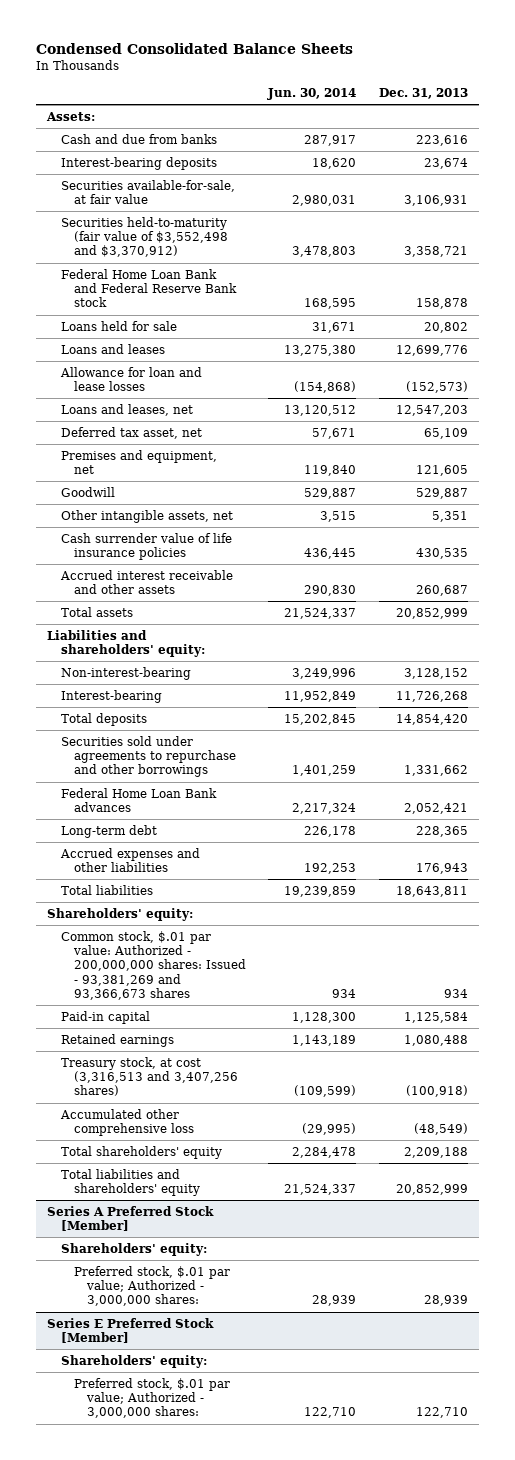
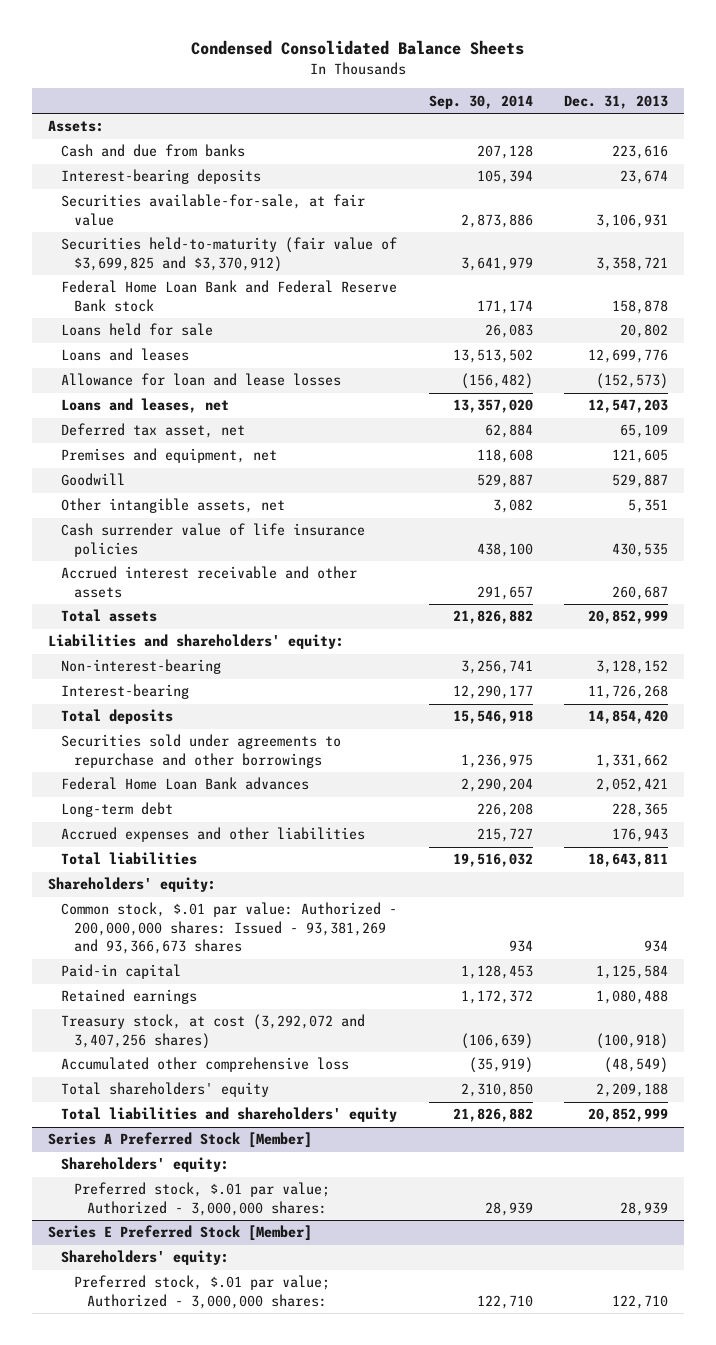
- | Jun. 30, 2014 | Dec. 31, 2013
+ | Sep. 30, 2014 | Dec. 31, 2013
- Securities held-to-maturity (fair value of $3,552,498 and $3,370,912) | 3,478,803 | 3,358,721
+ Securities held-to-maturity (fair value of $3,699,825 and $3,370,912) | 3,641,979 | 3,358,721
- Treasury stock, at cost (3,316,513 and 3,407,256 shares) | (109,599) | (100,918)
+ Treasury stock, at cost (3,292,072 and 3,407,256 shares) | (106,639) | (100,918)

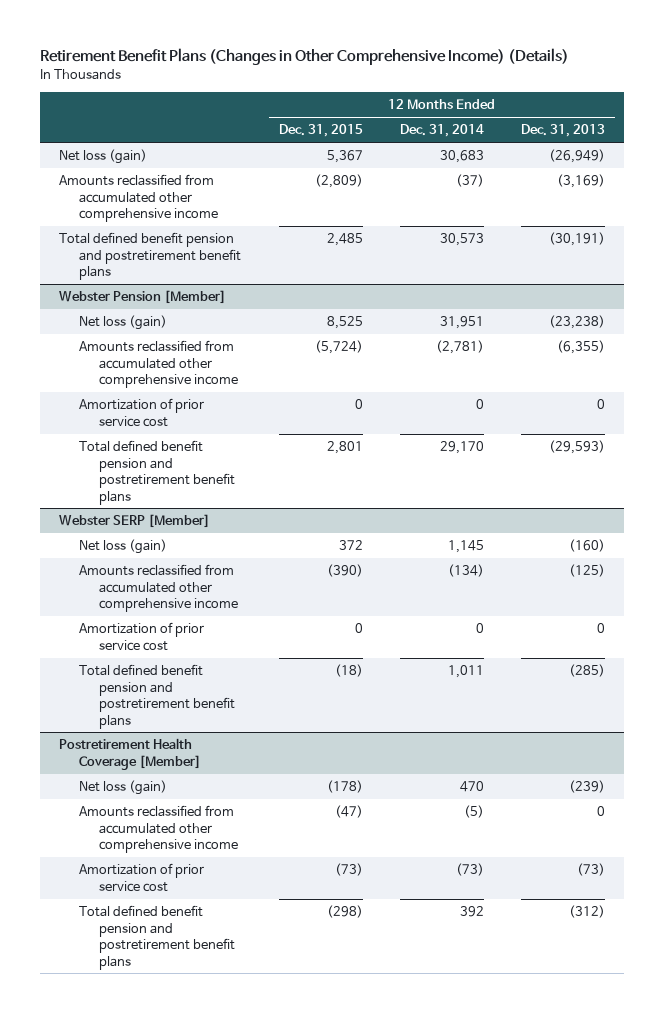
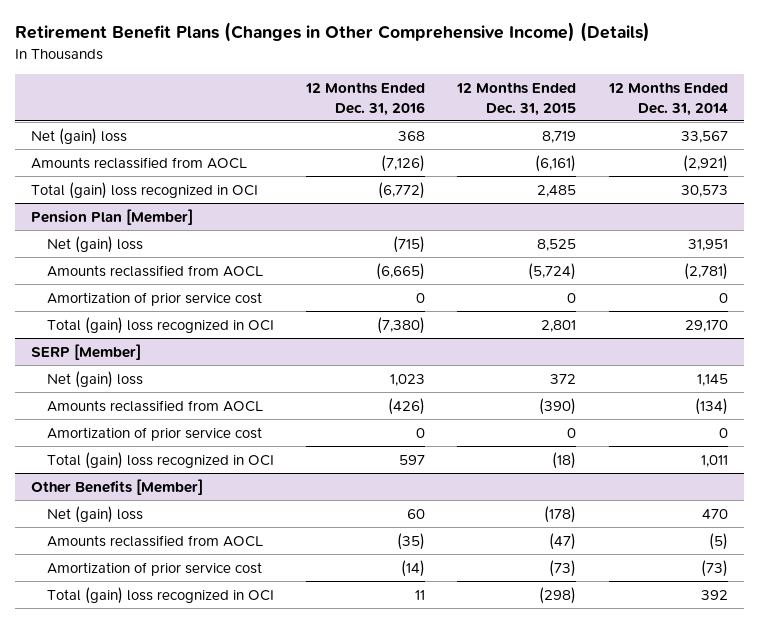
- | 12 Months Ended Dec. 31, 2015 | 12 Months Ended Dec. 31, 2014 | 12 Months Ended Dec. 31, 2013
+ | 12 Months Ended Dec. 31, 2016 | 12 Months Ended Dec. 31, 2015 | 12 Months Ended Dec. 31, 2014
- Net loss (gain) | 5,367 | 30,683 | (26,949)
- Amounts reclassified from accumulated other comprehensive income | (2,809) | (37) | (3,169)
- Total defined benefit pension and postretirement benefit plans | 2,485 | 30,573 | (30,191)
- Webster Pension [Member]
- Net loss (gain) | 8,525 | 31,951 | (23,238)
- Amounts reclassified from accumulated other comprehensive income | (5,724) | (2,781) | (6,355)
+ Net (gain) loss | 368 | 8,719 | 33,567
+ Amounts reclassified from AOCL | (7,126) | (6,161) | (2,921)
+ Total (gain) loss recognized in OCI | (6,772) | 2,485 | 30,573
+ Pension Plan [Member]
+ Net (gain) loss | (715) | 8,525 | 31,951
+ Amounts reclassified from AOCL | (6,665) | (5,724) | (2,781)
- Total defined benefit pension and postretirement benefit plans | 2,801 | 29,170 | (29,593)
- Webster SERP [Member]
- Net loss (gain) | 372 | 1,145 | (160)
- Amounts reclassified from accumulated other comprehensive income | (390) | (134) | (125)
+ Total (gain) loss recognized in OCI | (7,380) | 2,801 | 29,170
+ SERP [Member]
+ Net (gain) loss | 1,023 | 372 | 1,145
+ Amounts reclassified from AOCL | (426) | (390) | (134)
- Total defined benefit pension and postretirement benefit plans | (18) | 1,011 | (285)
- Postretirement Health Coverage [Member]
- Net loss (gain) | (178) | 470 | (239)
- Amounts reclassified from accumulated other comprehensive income | (47) | (5) | 0
+ Total (gain) loss recognized in OCI | 597 | (18) | 1,011
+ Other Benefits [Member]
+ Net (gain) loss | 60 | (178) | 470
+ Amounts reclassified from AOCL | (35) | (47) | (5)
- Total defined benefit pension and postretirement benefit plans | (298) | 392 | (312)
+ Total (gain) loss recognized in OCI | 11 | (298) | 392

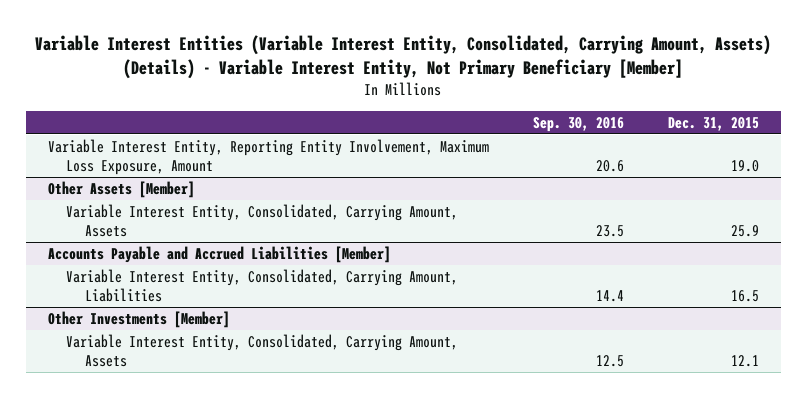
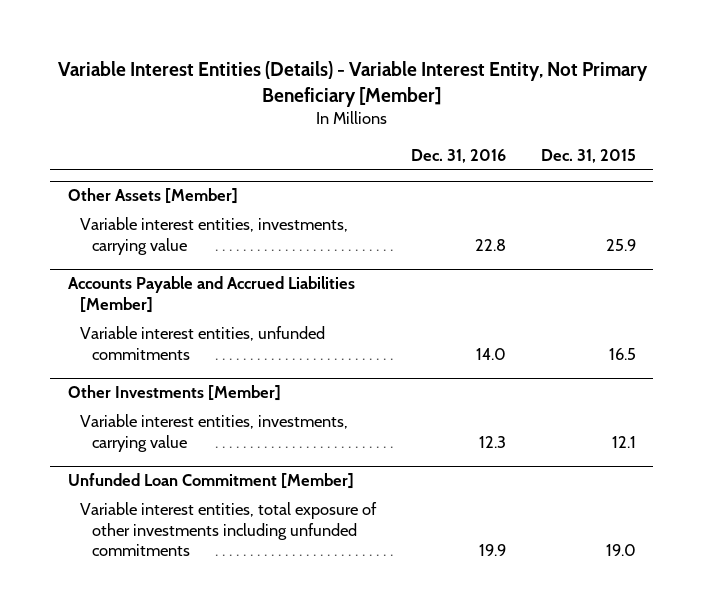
- Variable Interest Entities (Variable Interest Entity, Consolidated, Carrying Amount, Assets) (Details) - Variable Interest Entity, Not Primary Beneficiary [Member]
+ Variable Interest Entities (Details) - Variable Interest Entity, Not Primary Beneficiary [Member]
- | Sep. 30, 2016 | Dec. 31, 2015
+ | Dec. 31, 2016 | Dec. 31, 2015
- Variable Interest Entity, Reporting Entity Involvement, Maximum Loss Exposure, Amount | 20.6 | 19.0
@ Other Assets [Member]
- Variable Interest Entity, Consolidated, Carrying Amount, Assets | 23.5 | 25.9
+ Variable interest entities, investments, carrying value | 22.8 | 25.9
@ Accounts Payable and Accrued Liabilities [Member]
- Variable Interest Entity, Consolidated, Carrying Amount, Liabilities | 14.4 | 16.5
+ Variable interest entities, unfunded commitments | 14.0 | 16.5
@ Other Investments [Member]
- Variable Interest Entity, Consolidated, Carrying Amount, Assets | 12.5 | 12.1
+ Variable interest entities, investments, carrying value | 12.3 | 12.1
+ Unfunded Loan Commitment [Member]
+ Variable interest entities, total exposure of other investments including unfunded commitments | 19.9 | 19.0

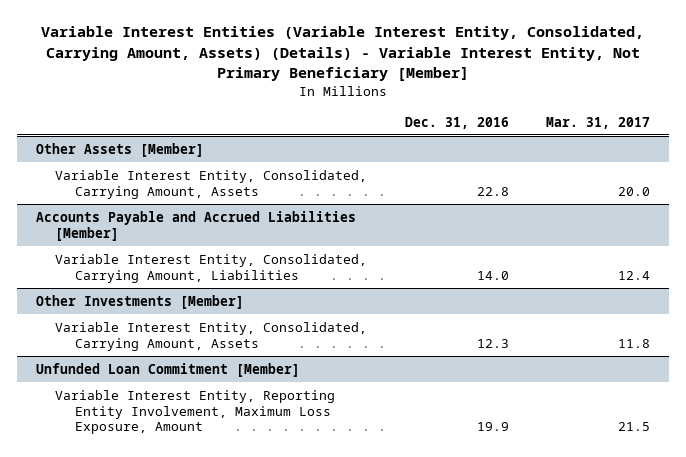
- Variable Interest Entities (Details) - Variable Interest Entity, Not Primary Beneficiary [Member]
+ Variable Interest Entities (Variable Interest Entity, Consolidated, Carrying Amount, Assets) (Details) - Variable Interest Entity, Not Primary Beneficiary [Member]
- | Dec. 31, 2016 | Dec. 31, 2015
+ | Dec. 31, 2016 | Mar. 31, 2017
@ Other Assets [Member]
- Variable interest entities, investments, carrying value | 22.8 | 25.9
+ Variable Interest Entity, Consolidated, Carrying Amount, Assets | 22.8 | 20.0
@ Accounts Payable and Accrued Liabilities [Member]
- Variable interest entities, unfunded commitments | 14.0 | 16.5
+ Variable Interest Entity, Consolidated, Carrying Amount, Liabilities | 14.0 | 12.4
@ Other Investments [Member]
- Variable interest entities, investments, carrying value | 12.3 | 12.1
+ Variable Interest Entity, Consolidated, Carrying Amount, Assets | 12.3 | 11.8
@ Unfunded Loan Commitment [Member]
- Variable interest entities, total exposure of other investments including unfunded commitments | 19.9 | 19.0
+ Variable Interest Entity, Reporting Entity Involvement, Maximum Loss Exposure, Amount | 19.9 | 21.5

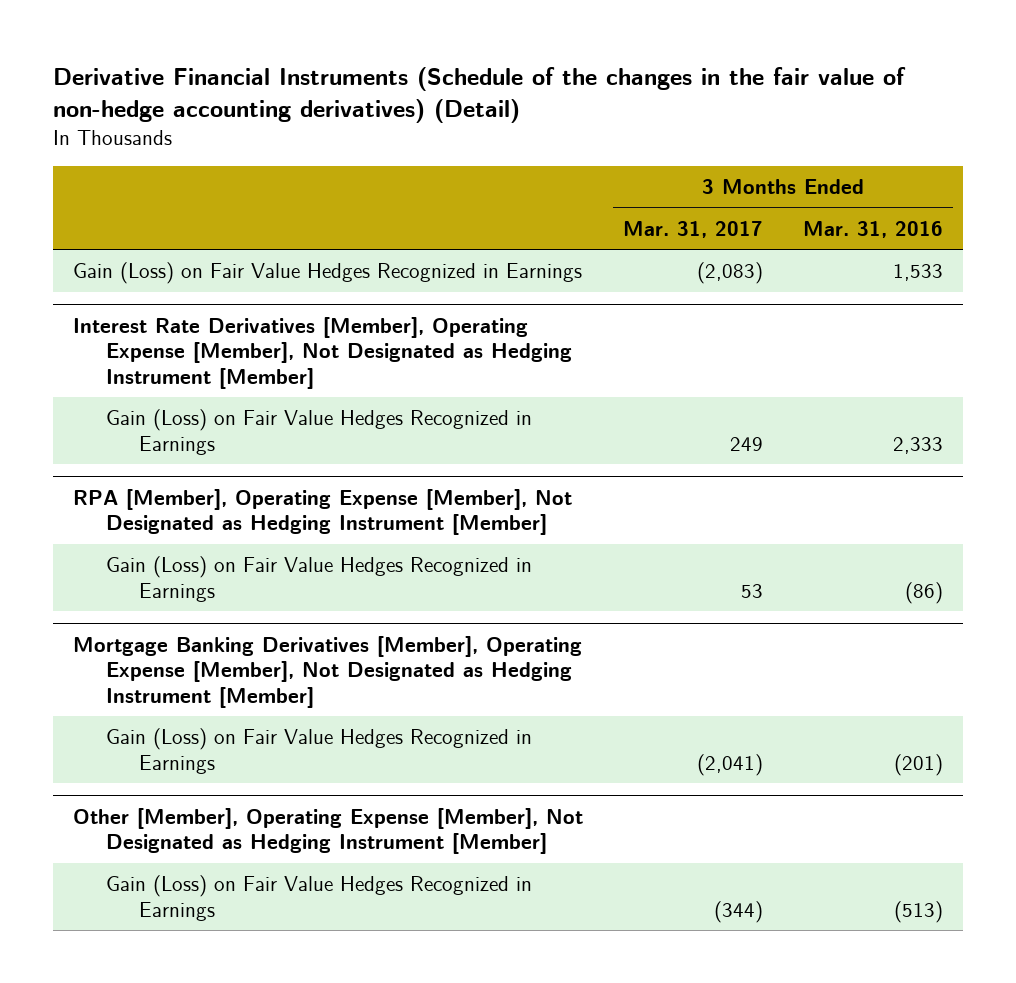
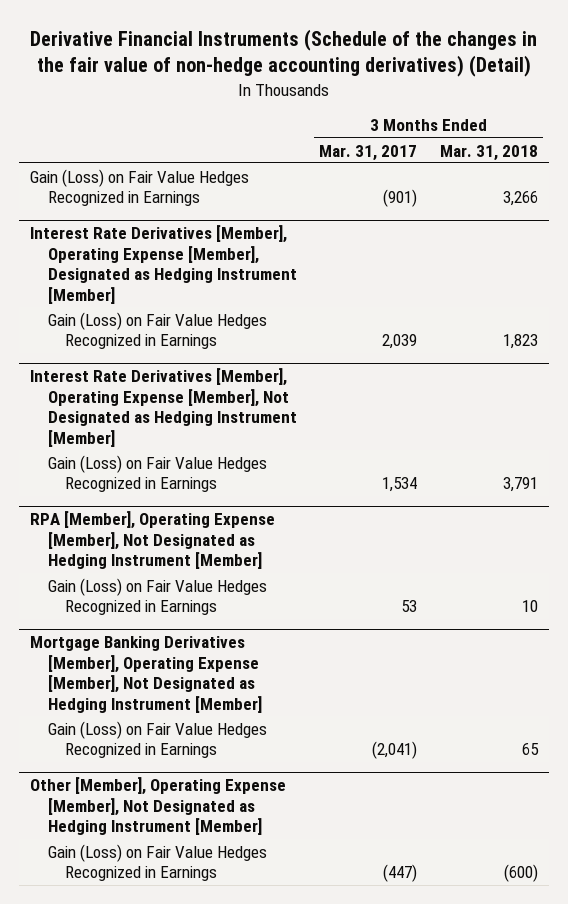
- | 3 Months Ended Mar. 31, 2017 | 3 Months Ended Mar. 31, 2016
+ | 3 Months Ended Mar. 31, 2017 | 3 Months Ended Mar. 31, 2018
- Gain (Loss) on Fair Value Hedges Recognized in Earnings | (2,083) | 1,533
+ Gain (Loss) on Fair Value Hedges Recognized in Earnings | (901) | 3,266
+ Interest Rate Derivatives [Member], Operating Expense [Member], Designated as Hedging Instrument [Member]
+ Gain (Loss) on Fair Value Hedges Recognized in Earnings | 2,039 | 1,823
@ Interest Rate Derivatives [Member], Operating Expense [Member], Not Designated as Hedging Instrument [Member]
- Gain (Loss) on Fair Value Hedges Recognized in Earnings | 249 | 2,333
+ Gain (Loss) on Fair Value Hedges Recognized in Earnings | 1,534 | 3,791
@ Other [Member], Operating Expense [Member], Not Designated as Hedging Instrument [Member]
- Gain (Loss) on Fair Value Hedges Recognized in Earnings | (344) | (513)
+ Gain (Loss) on Fair Value Hedges Recognized in Earnings | (447) | (600)

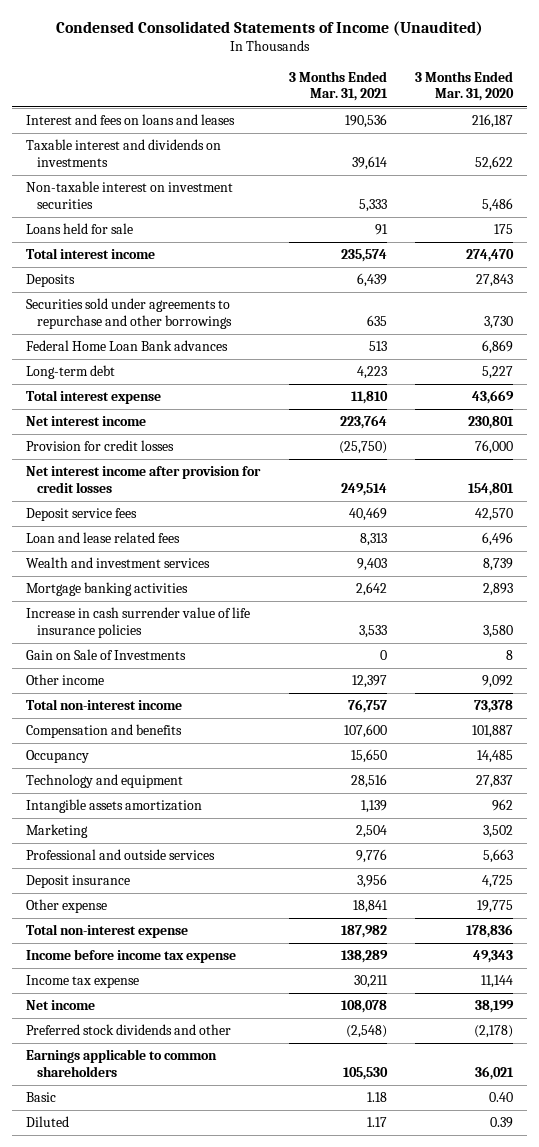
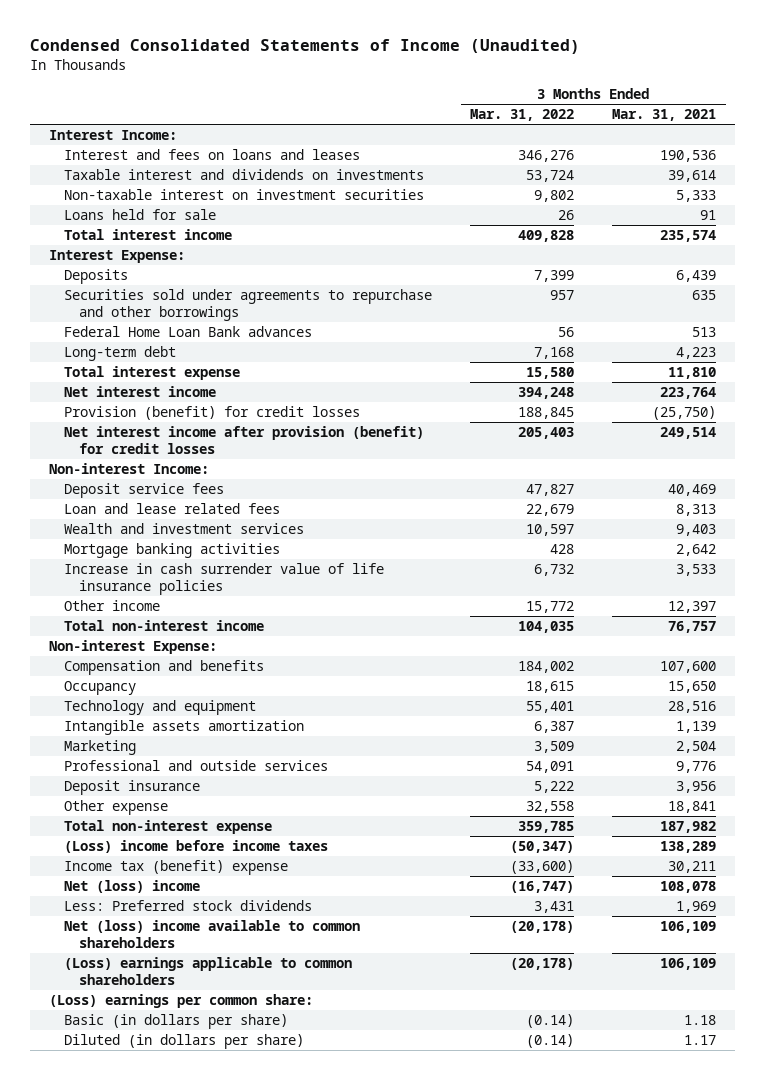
- | 3 Months Ended Mar. 31, 2021 | 3 Months Ended Mar. 31, 2020
+ | 3 Months Ended Mar. 31, 2022 | 3 Months Ended Mar. 31, 2021
+ Interest Income:
+ Interest Expense:
- Provision for credit losses | (25,750) | 76,000
- Net interest income after provision for credit losses | 249,514 | 154,801
+ Provision (benefit) for credit losses | 188,845 | (25,750)
+ Net interest income after provision (benefit) for credit losses | 205,403 | 249,514
+ Non-interest Income:
- Gain on Sale of Investments | 0 | 8
+ Non-interest Expense:
- Income before income tax expense | 138,289 | 49,343
- Income tax expense | 30,211 | 11,144
- Net income | 108,078 | 38,199
- Preferred stock dividends and other | (2,548) | (2,178)
- Earnings applicable to common shareholders | 105,530 | 36,021
- Basic | 1.18 | 0.40
- Diluted | 1.17 | 0.39
+ (Loss) income before income taxes | (50,347) | 138,289
+ Income tax (benefit) expense | (33,600) | 30,211
+ Net (loss) income | (16,747) | 108,078
+ Less: Preferred stock dividends | 3,431 | 1,969
+ Net (loss) income available to common shareholders | (20,178) | 106,109
+ (Loss) earnings applicable to common shareholders | (20,178) | 106,109
+ (Loss) earnings per common share:
+ Basic (in dollars per share) | (0.14) | 1.18
+ Diluted (in dollars per share) | (0.14) | 1.17

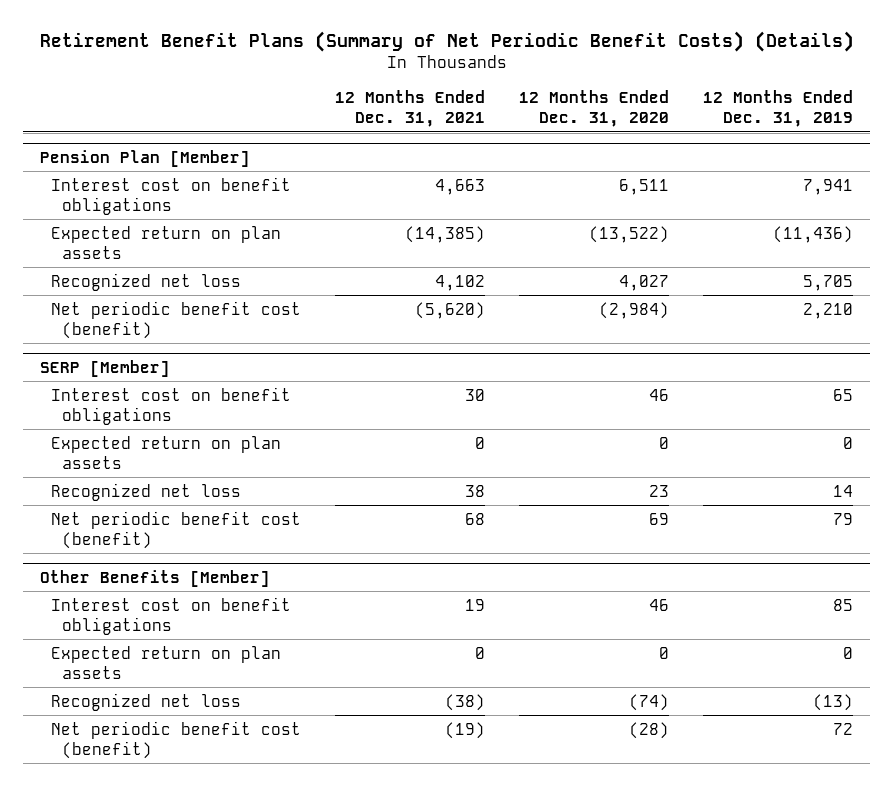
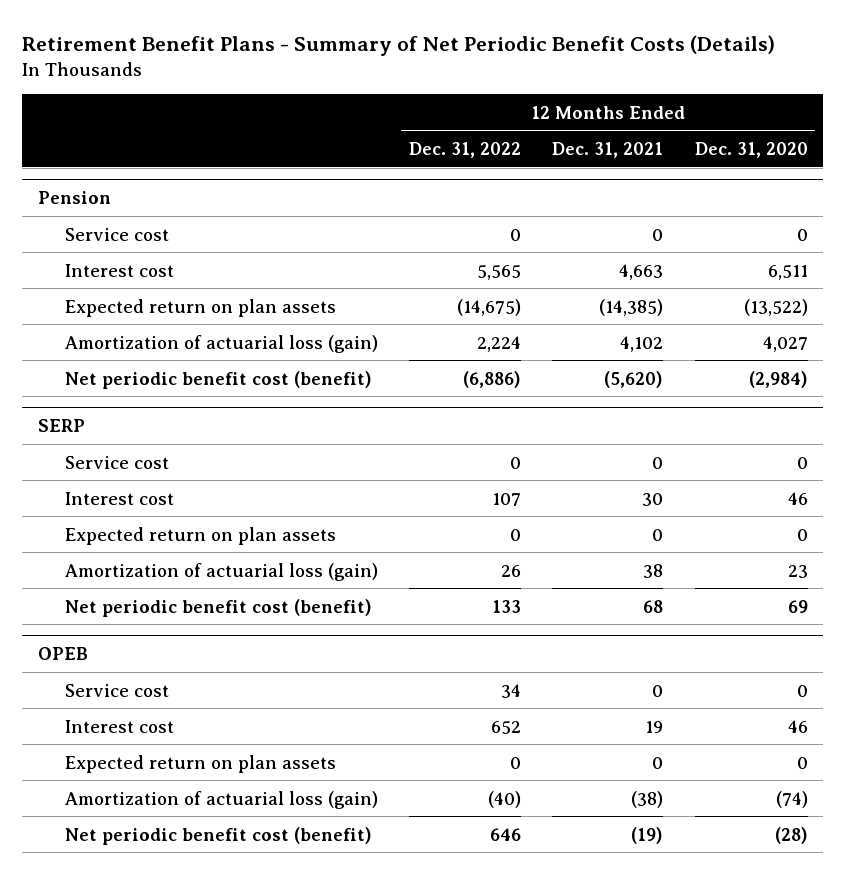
- Retirement Benefit Plans (Summary of Net Periodic Benefit Costs) (Details)
+ Retirement Benefit Plans - Summary of Net Periodic Benefit Costs (Details)
- | 12 Months Ended Dec. 31, 2021 | 12 Months Ended Dec. 31, 2020 | 12 Months Ended Dec. 31, 2019
+ | 12 Months Ended Dec. 31, 2022 | 12 Months Ended Dec. 31, 2021 | 12 Months Ended Dec. 31, 2020
- Pension Plan [Member]
- Interest cost on benefit obligations | 4,663 | 6,511 | 7,941
+ Pension
+ Service cost | 0 | 0 | 0
+ Interest cost | 5,565 | 4,663 | 6,511
- Recognized net loss | 4,102 | 4,027 | 5,705
+ Amortization of actuarial loss (gain) | 2,224 | 4,102 | 4,027
- SERP [Member]
- Interest cost on benefit obligations | 30 | 46 | 65
+ SERP
+ Service cost | 0 | 0 | 0
+ Interest cost | 107 | 30 | 46
- Recognized net loss | 38 | 23 | 14
+ Amortization of actuarial loss (gain) | 26 | 38 | 23
- Other Benefits [Member]
- Interest cost on benefit obligations | 19 | 46 | 85
+ OPEB
+ Service cost | 34 | 0 | 0
+ Interest cost | 652 | 19 | 46
- Recognized net loss | (38) | (74) | (13)
+ Amortization of actuarial loss (gain) | (40) | (38) | (74)

